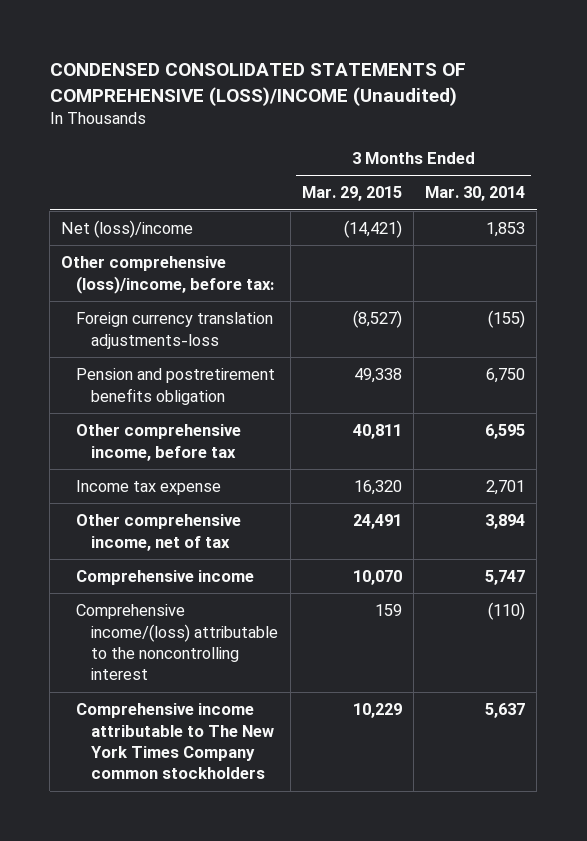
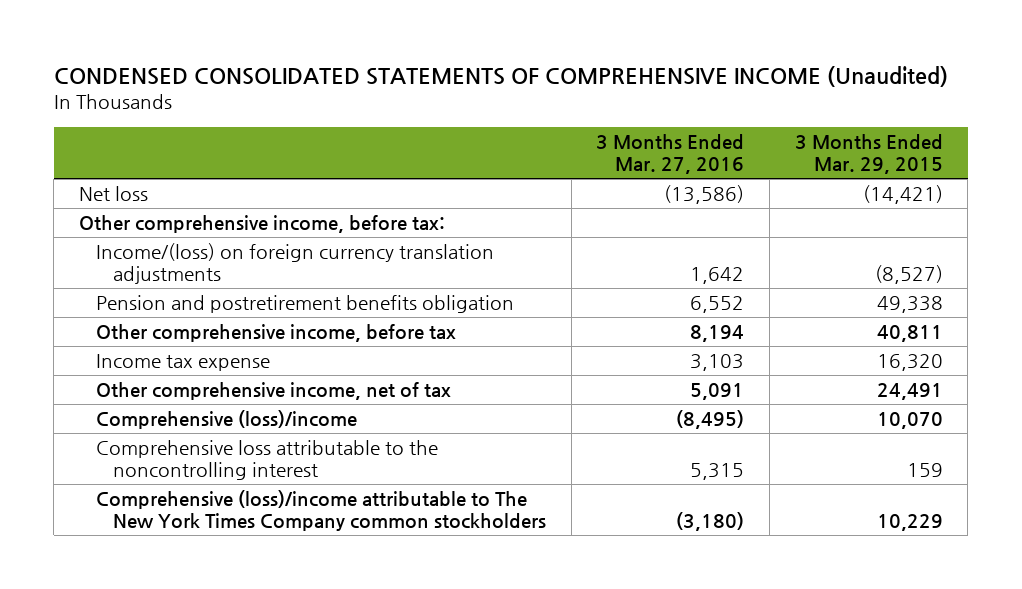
- CONDENSED CONSOLIDATED STATEMENTS OF COMPREHENSIVE (LOSS)/INCOME (Unaudited)
+ CONDENSED CONSOLIDATED STATEMENTS OF COMPREHENSIVE INCOME (Unaudited)
- | 3 Months Ended Mar. 29, 2015 | 3 Months Ended Mar. 30, 2014
+ | 3 Months Ended Mar. 27, 2016 | 3 Months Ended Mar. 29, 2015
- Net (loss)/income | (14,421) | 1,853
- Other comprehensive (loss)/income, before tax:
- Foreign currency translation adjustments-loss | (8,527) | (155)
+ Net loss | (13,586) | (14,421)
+ Other comprehensive income, before tax:
+ Income/(loss) on foreign currency translation adjustments | 1,642 | (8,527)
- Comprehensive income | 10,070 | 5,747
- Comprehensive income/(loss) attributable to the noncontrolling interest | 159 | (110)
- Comprehensive income attributable to The New York Times Company common stockholders | 10,229 | 5,637
+ Comprehensive (loss)/income | (8,495) | 10,070
+ Comprehensive loss attributable to the noncontrolling interest | 5,315 | 159
+ Comprehensive (loss)/income attributable to The New York Times Company common stockholders | (3,180) | 10,229

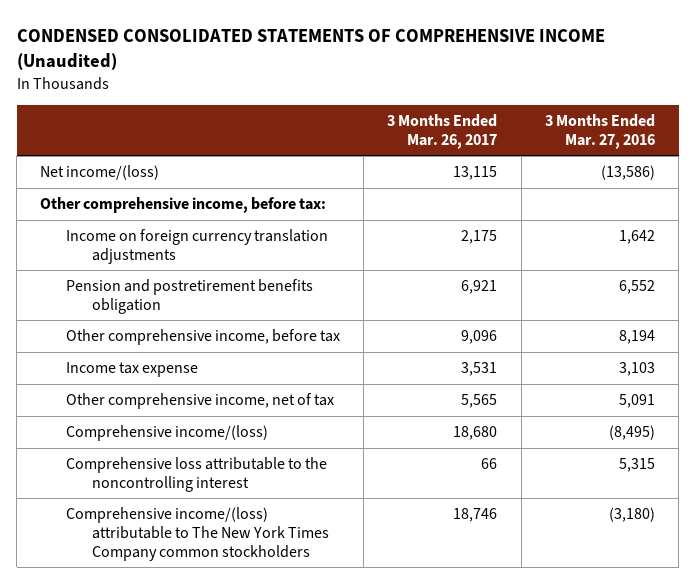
- | 3 Months Ended Mar. 27, 2016 | 3 Months Ended Mar. 29, 2015
+ | 3 Months Ended Mar. 26, 2017 | 3 Months Ended Mar. 27, 2016
- Net loss | (13,586) | (14,421)
+ Net income/(loss) | 13,115 | (13,586)
- Income/(loss) on foreign currency translation adjustments | 1,642 | (8,527)
+ Income on foreign currency translation adjustments | 2,175 | 1,642
- Comprehensive (loss)/income | (8,495) | 10,070
+ Comprehensive income/(loss) | 18,680 | (8,495)
- Comprehensive (loss)/income attributable to The New York Times Company common stockholders | (3,180) | 10,229
+ Comprehensive income/(loss) attributable to The New York Times Company common stockholders | 18,746 | (3,180)

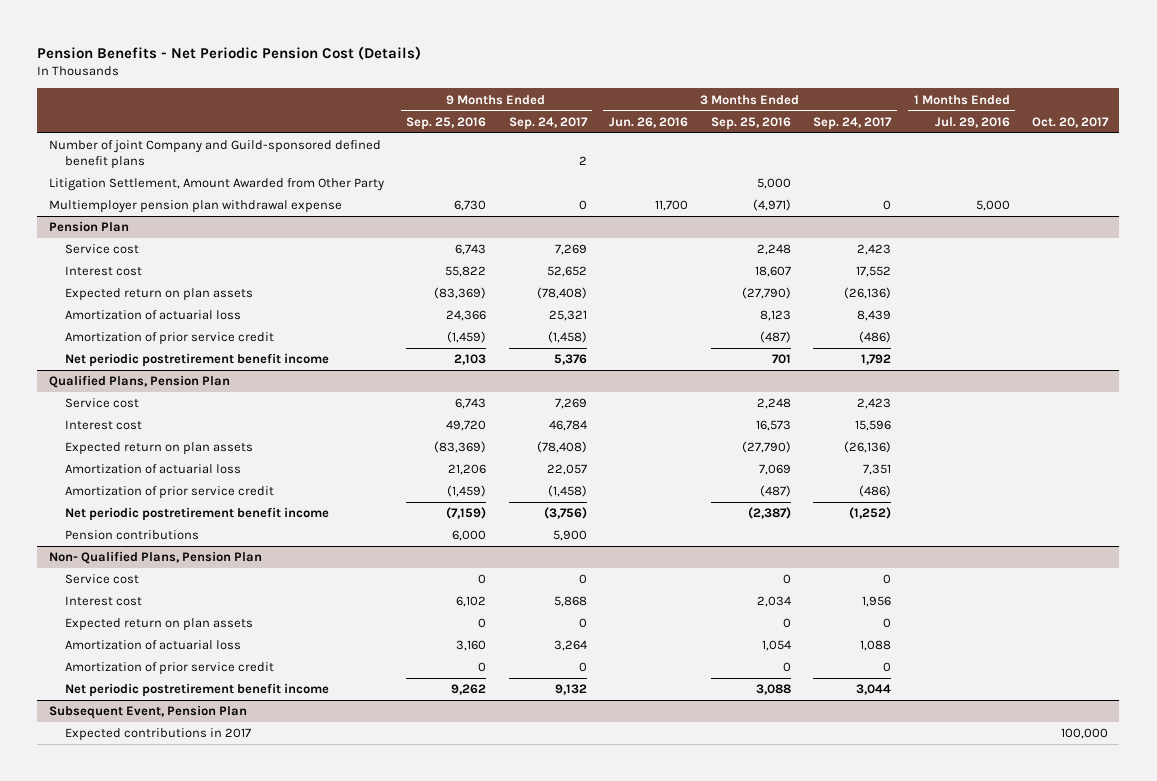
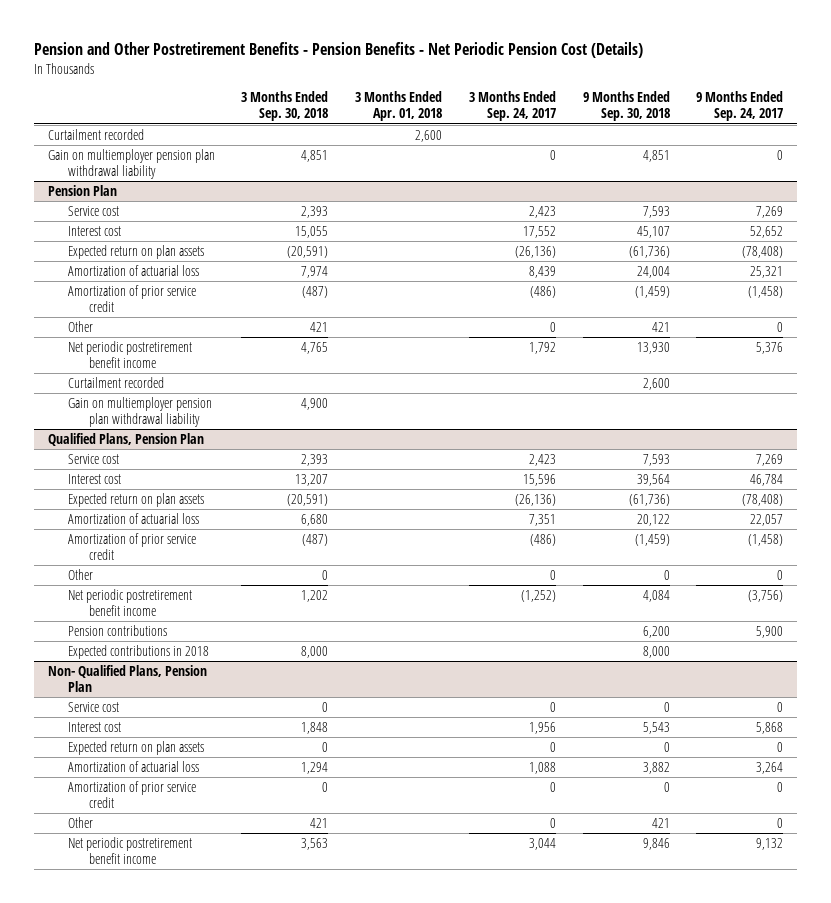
- Pension Benefits - Net Periodic Pension Cost (Details)
+ Pension and Other Postretirement Benefits - Pension Benefits - Net Periodic Pension Cost (Details)
- | 9 Months Ended Sep. 25, 2016 | 9 Months Ended Sep. 24, 2017 | 3 Months Ended Jun. 26, 2016 | 3 Months Ended Sep. 25, 2016 | 3 Months Ended Sep. 24, 2017 | 1 Months Ended Jul. 29, 2016 | Oct. 20, 2017
+ | 3 Months Ended Sep. 30, 2018 | 3 Months Ended Apr. 01, 2018 | 3 Months Ended Sep. 24, 2017 | 9 Months Ended Sep. 30, 2018 | 9 Months Ended Sep. 24, 2017
- Number of joint Company and Guild-sponsored defined benefit plans | | 2 | | | | |
- Litigation Settlement, Amount Awarded from Other Party | | | | 5,000 | | |
- Multiemployer pension plan withdrawal expense | 6,730 | 0 | 11,700 | (4,971) | 0 | 5,000 |
+ Curtailment recorded | | 2,600 | | |
+ Gain on multiemployer pension plan withdrawal liability | 4,851 | | 0 | 4,851 | 0
@ Pension Plan
+ Other | 421 | | 0 | 421 | 0
+ Curtailment recorded | | | | 2,600 |
+ Gain on multiemployer pension plan withdrawal liability | 4,900 | | | |
@ Qualified Plans, Pension Plan
+ Other | 0 | | 0 | 0 | 0
+ Expected contributions in 2018 | 8,000 | | | 8,000 |
@ Non- Qualified Plans, Pension Plan
+ Other | 421 | | 0 | 421 | 0
- Subsequent Event, Pension Plan
- Expected contributions in 2017 | | | | | | | 100,000

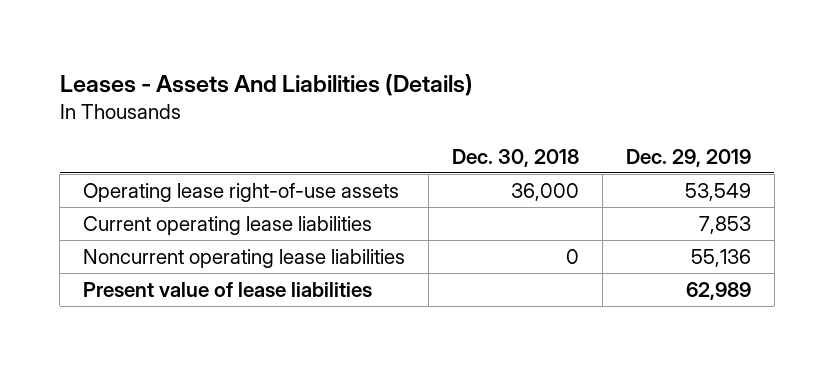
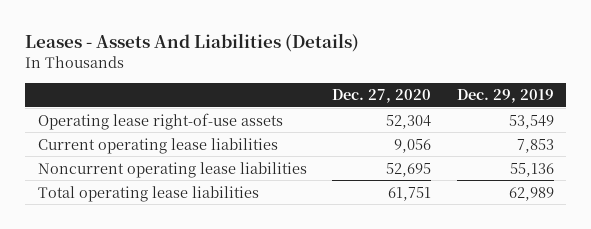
- | Dec. 30, 2018 | Dec. 29, 2019
+ | Dec. 27, 2020 | Dec. 29, 2019
- Present value of lease liabilities | | 62,989
+ Total operating lease liabilities | 61,751 | 62,989

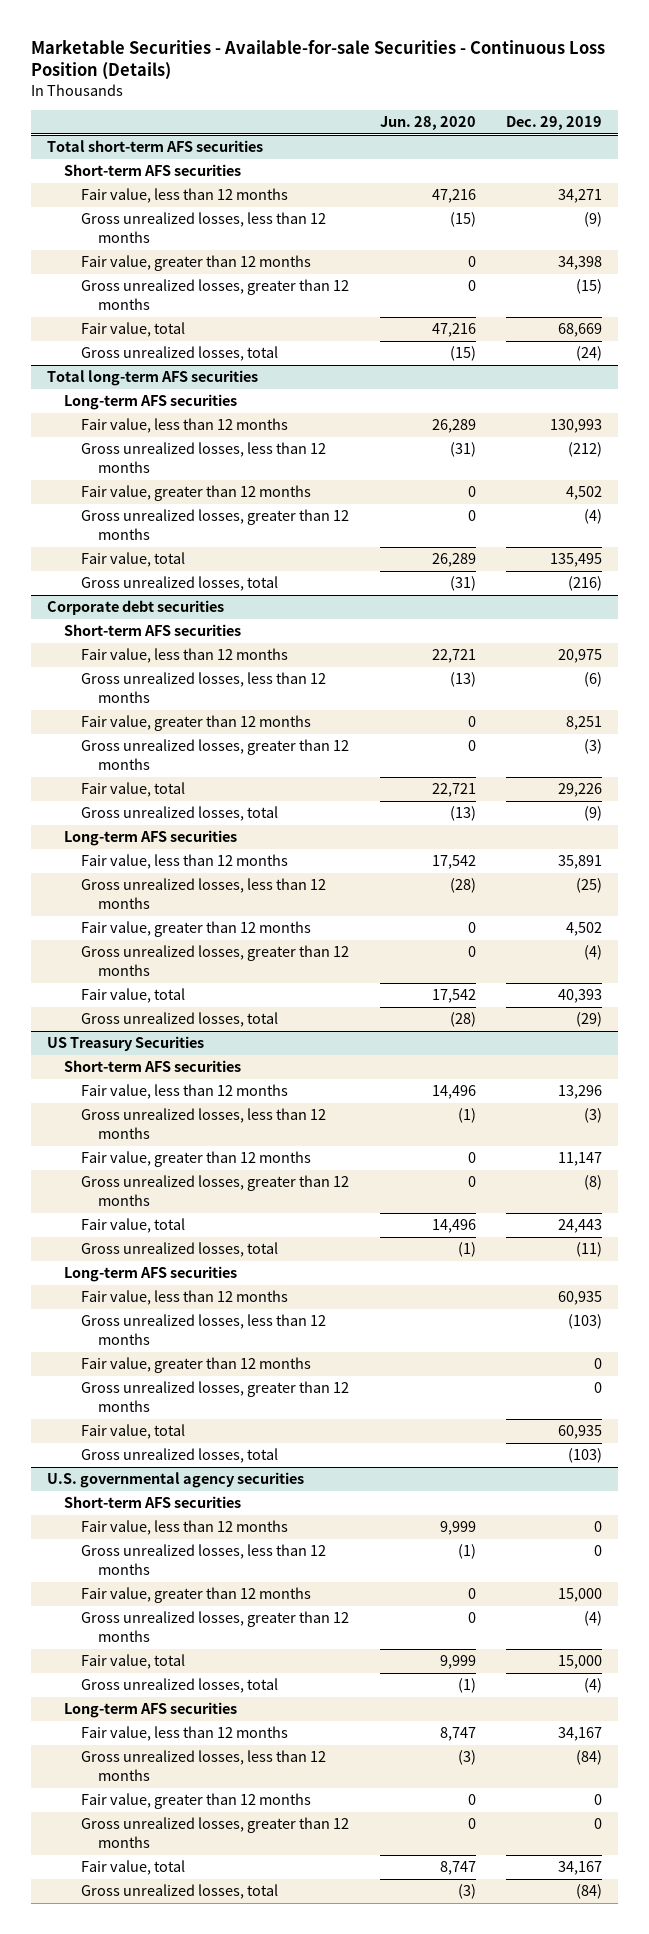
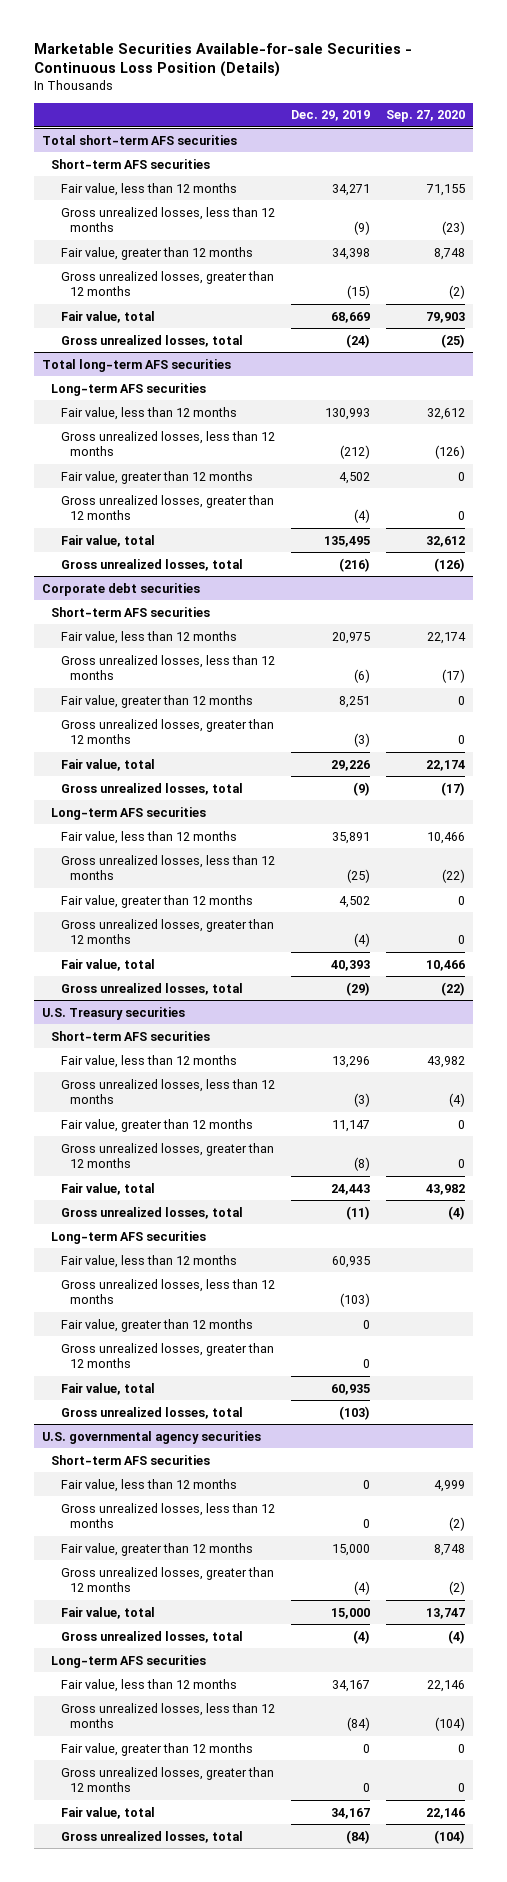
- Marketable Securities - Available-for-sale Securities - Continuous Loss Position (Details)
+ Marketable Securities Available-for-sale Securities - Continuous Loss Position (Details)
- | Jun. 28, 2020 | Dec. 29, 2019
+ | Dec. 29, 2019 | Sep. 27, 2020
- US Treasury Securities
+ U.S. Treasury securities

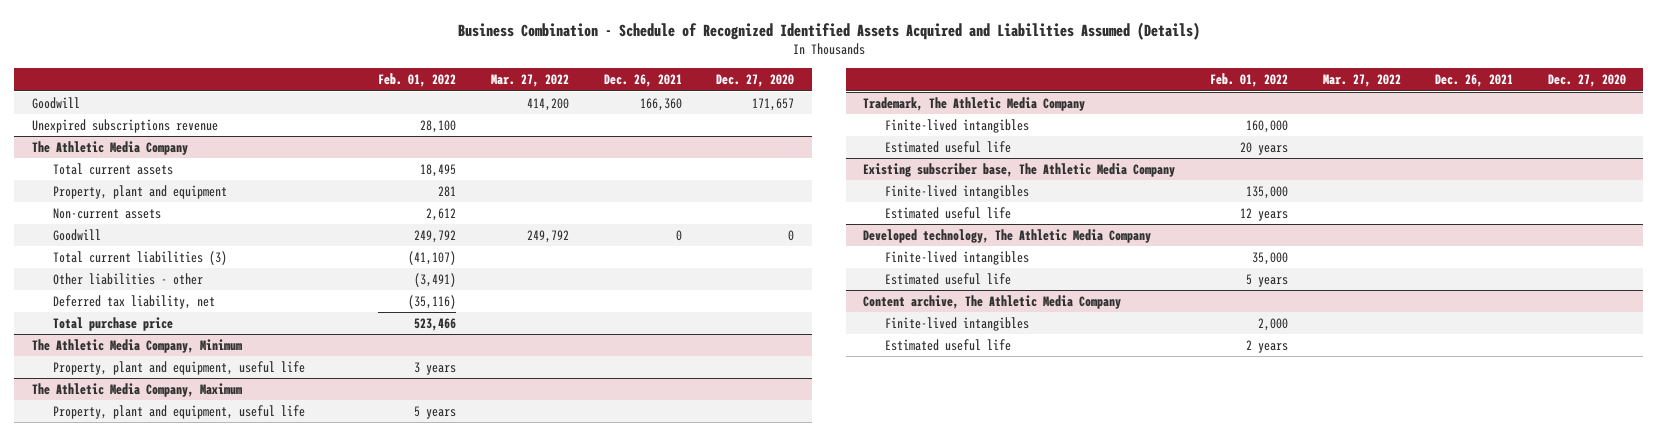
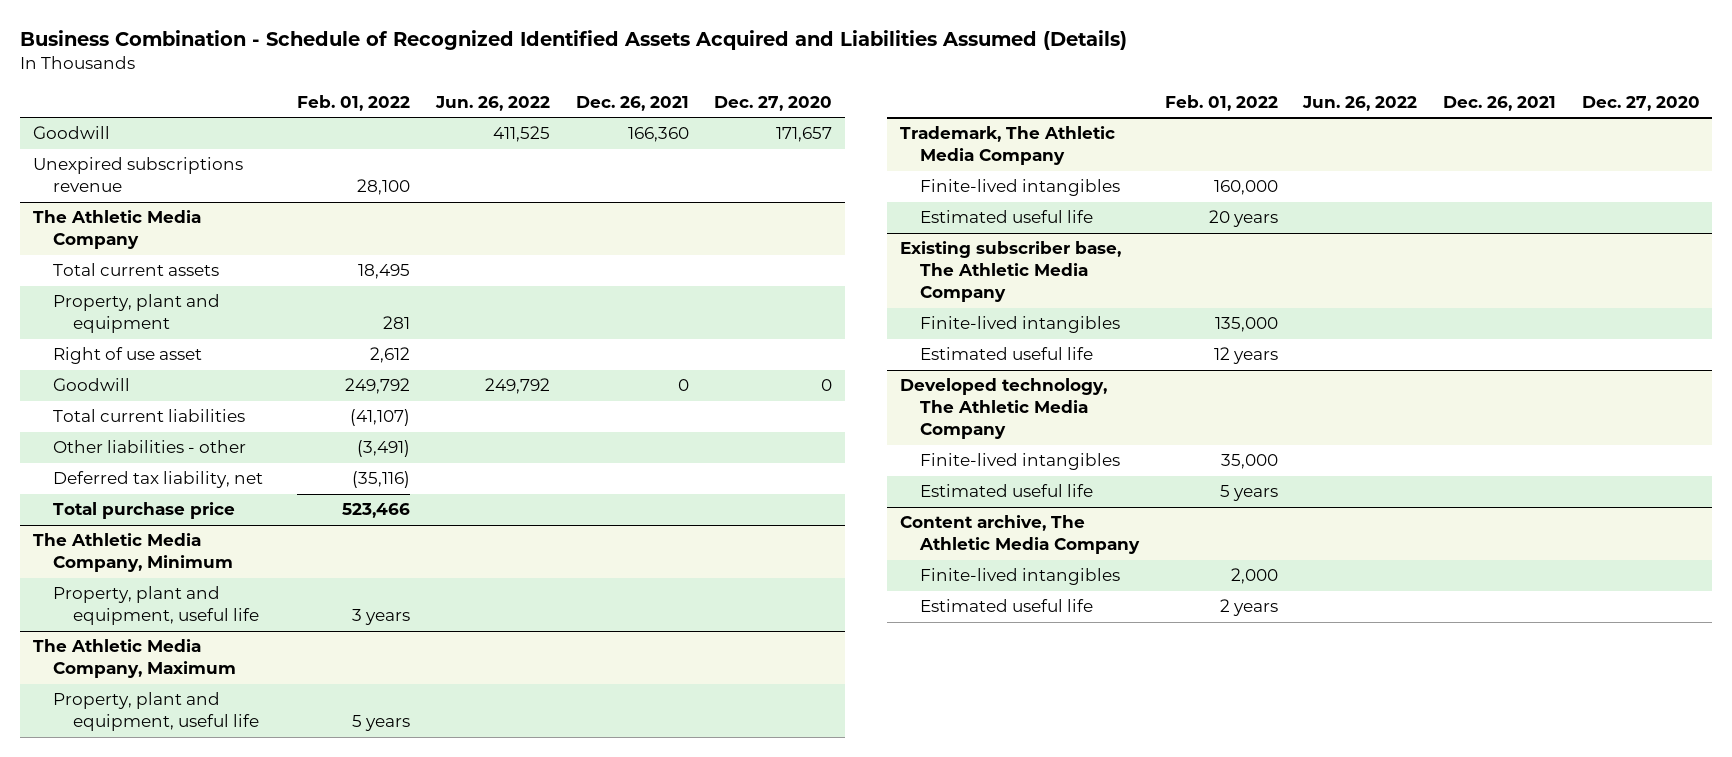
- | Feb. 01, 2022 | Mar. 27, 2022 | Dec. 26, 2021 | Dec. 27, 2020
+ | Feb. 01, 2022 | Jun. 26, 2022 | Dec. 26, 2021 | Dec. 27, 2020
@ The Athletic Media Company
- Non-current assets | 2,612 | | |
+ Right of use asset | 2,612 | | |
- Total current liabilities (3) | (41,107) | | |
+ Total current liabilities | (41,107) | | |

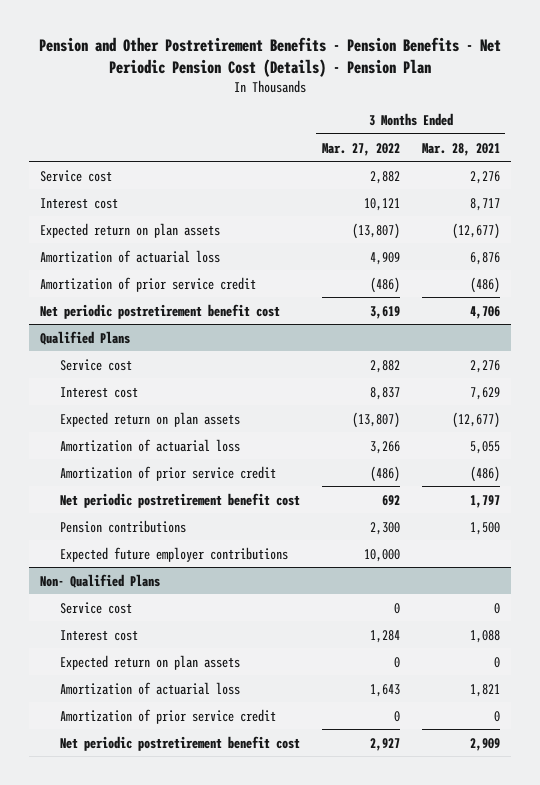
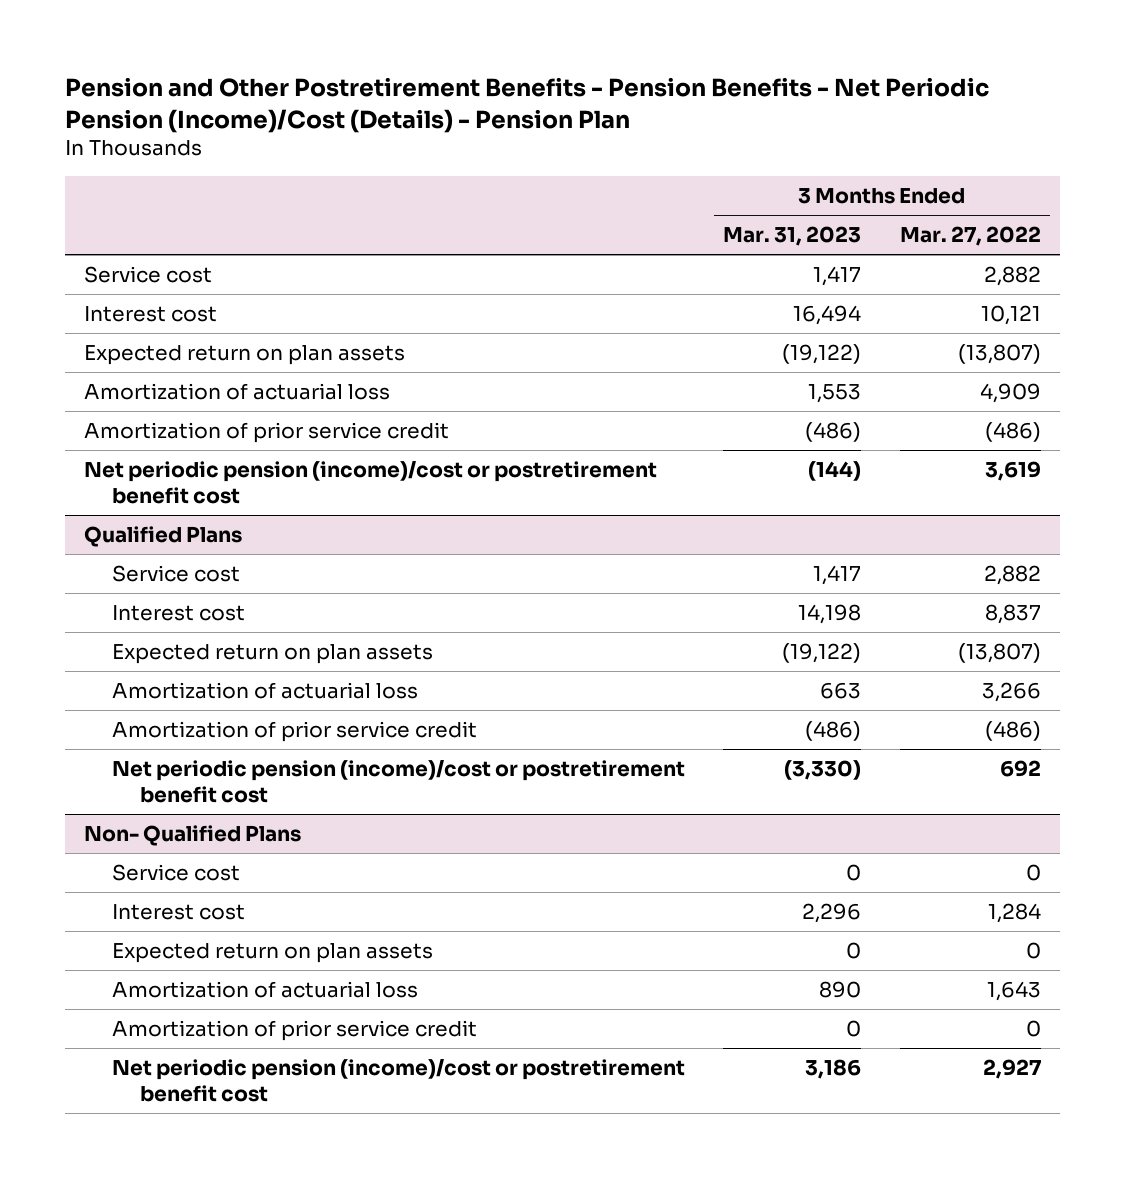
- Pension and Other Postretirement Benefits - Pension Benefits - Net Periodic Pension Cost (Details) - Pension Plan
+ Pension and Other Postretirement Benefits - Pension Benefits - Net Periodic Pension (Income)/Cost (Details) - Pension Plan
- | 3 Months Ended Mar. 27, 2022 | 3 Months Ended Mar. 28, 2021
+ | 3 Months Ended Mar. 31, 2023 | 3 Months Ended Mar. 27, 2022
- Net periodic postretirement benefit cost | 3,619 | 4,706
+ Net periodic pension (income)/cost or postretirement benefit cost | (144) | 3,619
@ Qualified Plans
- Net periodic postretirement benefit cost | 692 | 1,797
- Pension contributions | 2,300 | 1,500
- Expected future employer contributions | 10,000 |
+ Net periodic pension (income)/cost or postretirement benefit cost | (3,330) | 692
@ Non- Qualified Plans
- Net periodic postretirement benefit cost | 2,927 | 2,909
+ Net periodic pension (income)/cost or postretirement benefit cost | 3,186 | 2,927

